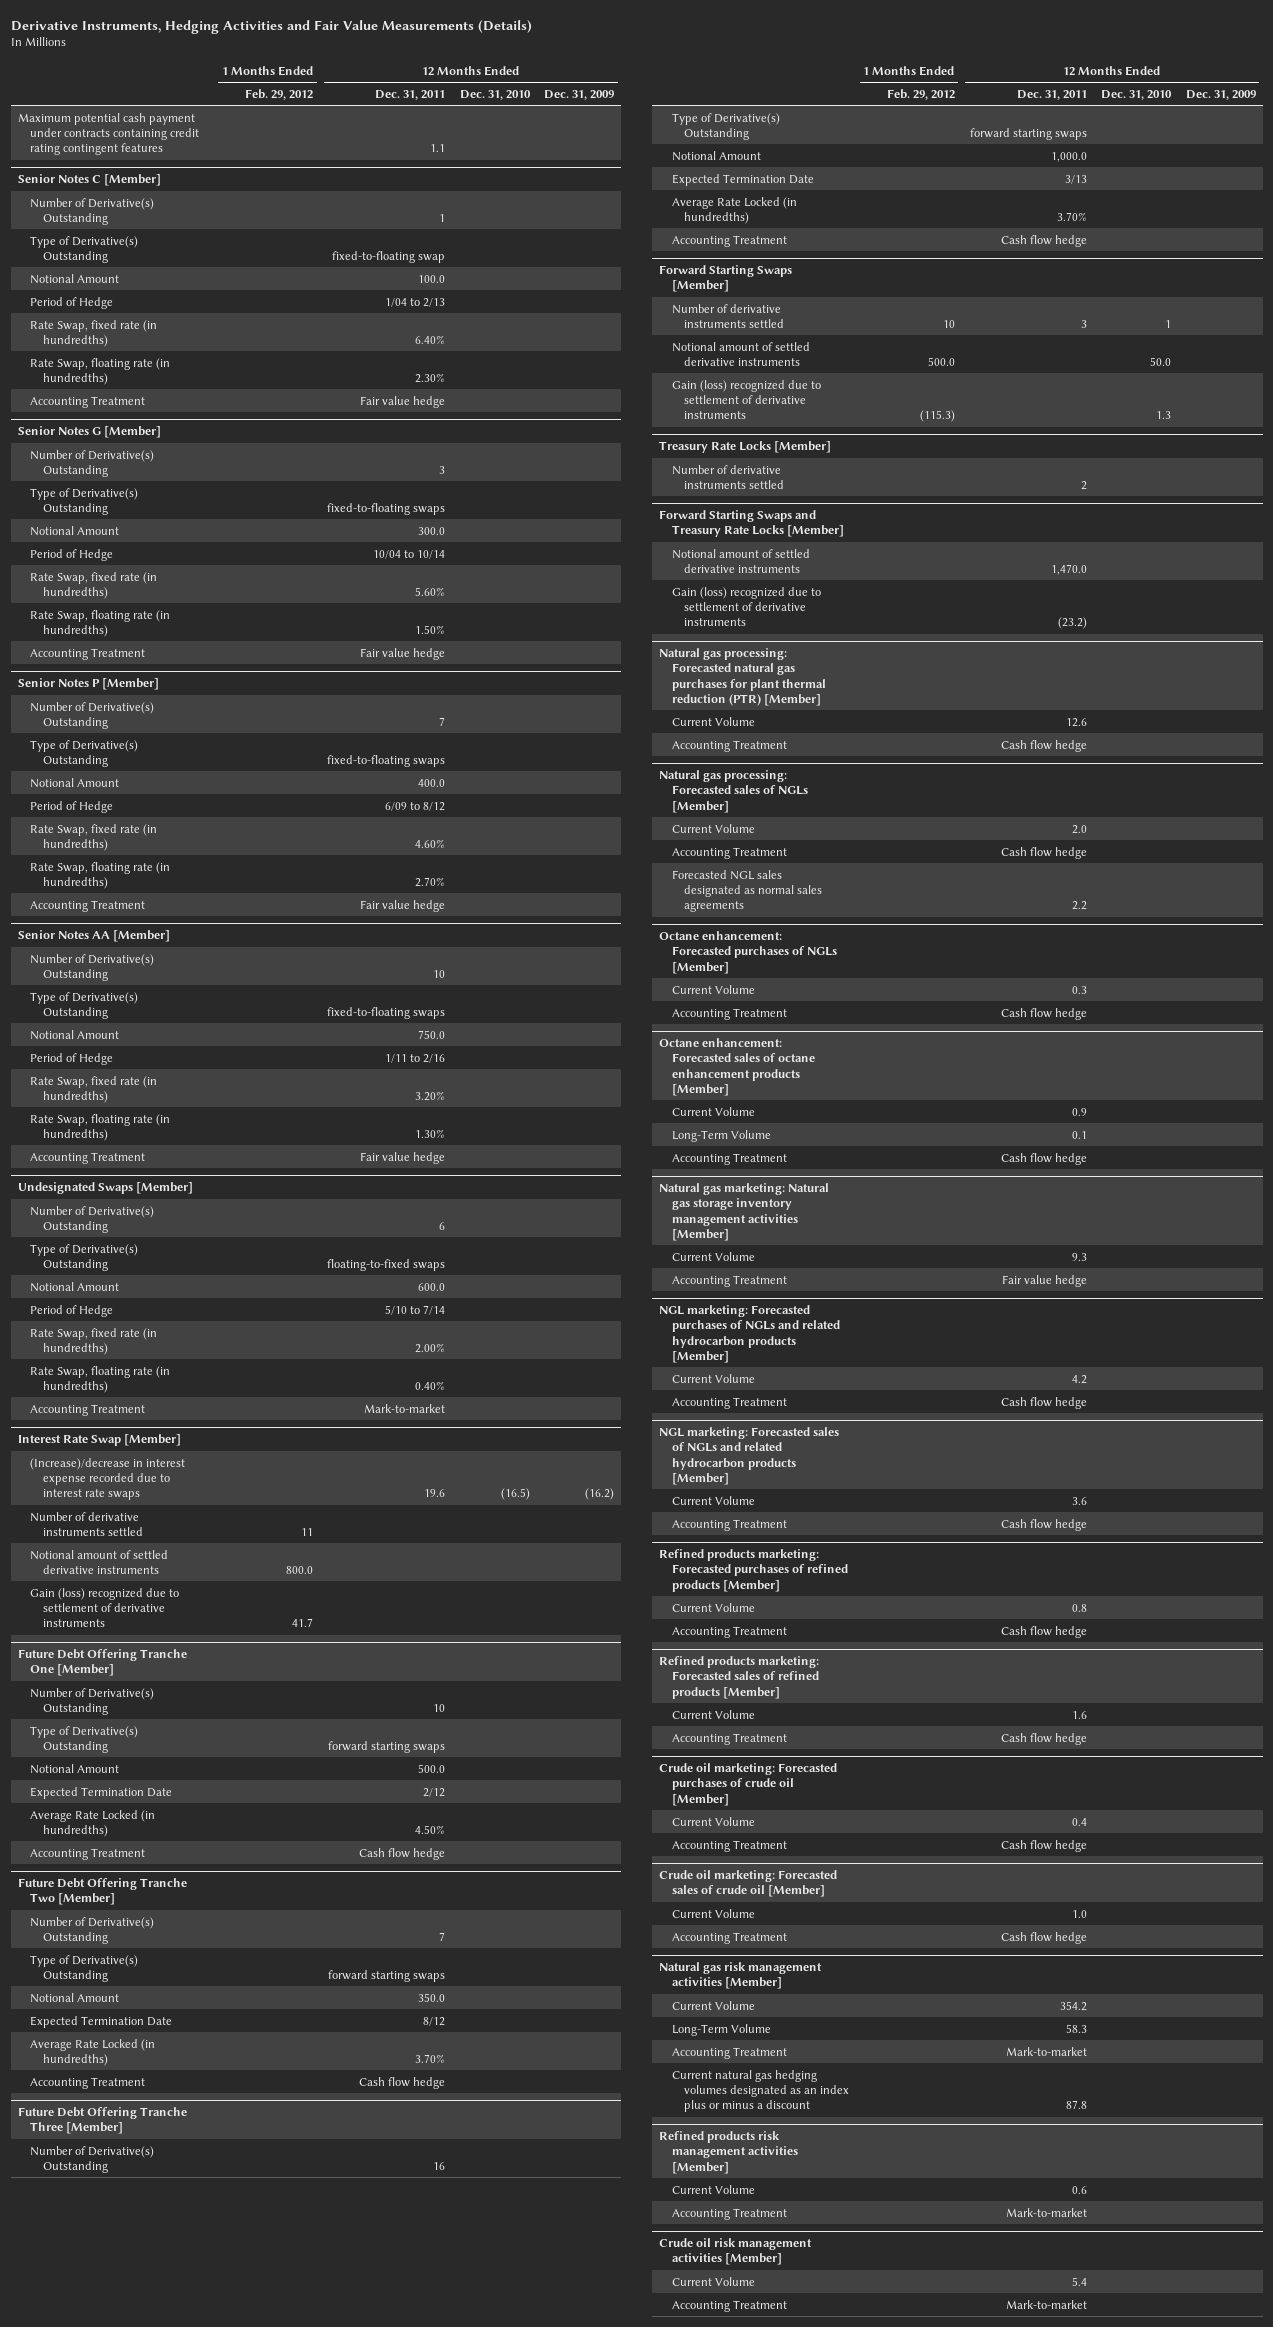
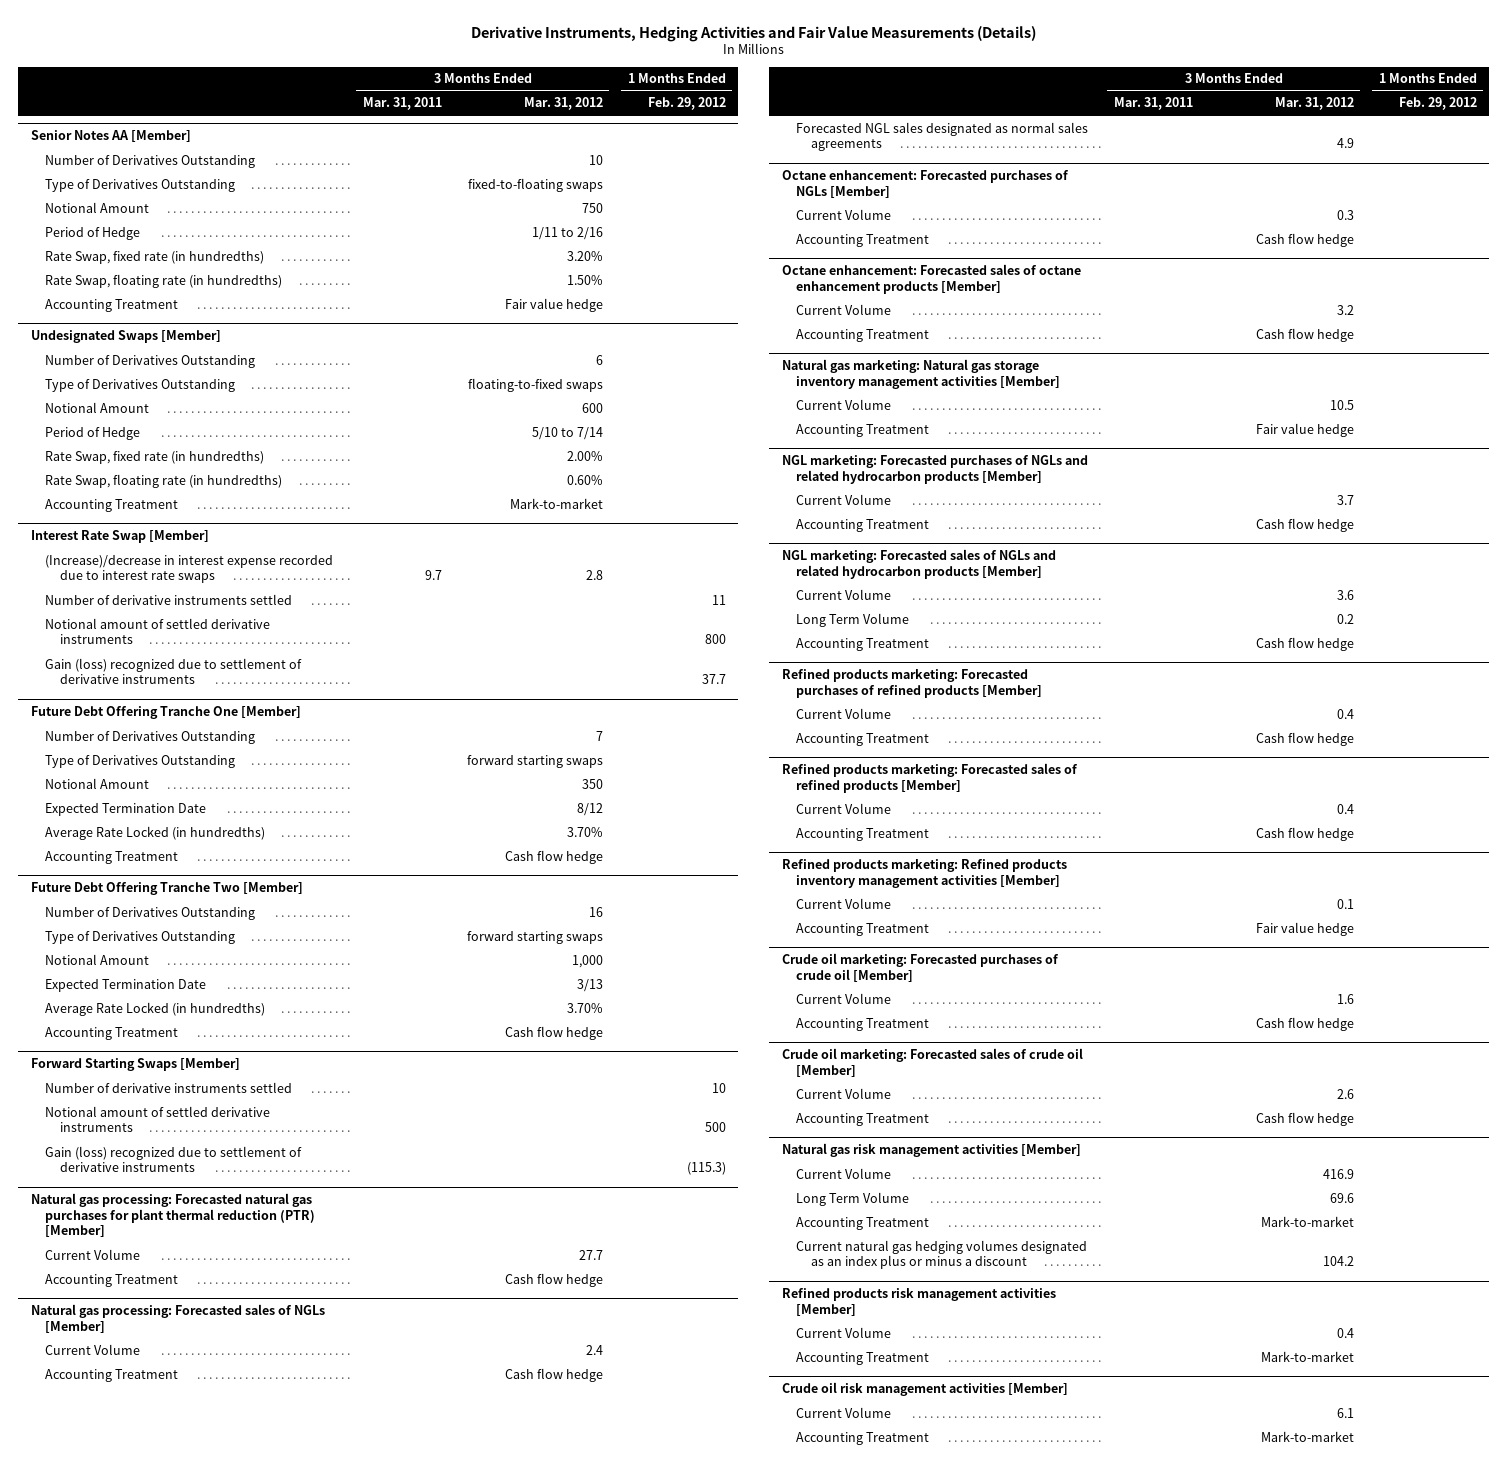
- | 1 Months Ended Feb. 29, 2012 | 12 Months Ended Dec. 31, 2011 | 12 Months Ended Dec. 31, 2010 | 12 Months Ended Dec. 31, 2009
+ | 3 Months Ended Mar. 31, 2011 | 3 Months Ended Mar. 31, 2012 | 1 Months Ended Feb. 29, 2012
- Maximum potential cash payment under contracts containing credit rating contingent features | | 1.1 | |
- Senior Notes C [Member]
- Number of Derivative(s) Outstanding | | 1 | |
- Type of Derivative(s) Outstanding | | fixed-to-floating swap | |
- Notional Amount | | 100.0 | |
- Period of Hedge | | 1/04 to 2/13 | |
- Rate Swap, fixed rate (in hundredths) | | 6.40% | |
- Rate Swap, floating rate (in hundredths) | | 2.30% | |
- Accounting Treatment | | Fair value hedge | |
- Senior Notes G [Member]
- Number of Derivative(s) Outstanding | | 3 | |
- Type of Derivative(s) Outstanding | | fixed-to-floating swaps | |
- Notional Amount | | 300.0 | |
- Period of Hedge | | 10/04 to 10/14 | |
- Rate Swap, fixed rate (in hundredths) | | 5.60% | |
- Rate Swap, floating rate (in hundredths) | | 1.50% | |
- Accounting Treatment | | Fair value hedge | |
- Senior Notes P [Member]
- Number of Derivative(s) Outstanding | | 7 | |
- Type of Derivative(s) Outstanding | | fixed-to-floating swaps | |
- Notional Amount | | 400.0 | |
- Period of Hedge | | 6/09 to 8/12 | |
- Rate Swap, fixed rate (in hundredths) | | 4.60% | |
- Rate Swap, floating rate (in hundredths) | | 2.70% | |
- Accounting Treatment | | Fair value hedge | |
@ Senior Notes AA [Member]
- Number of Derivative(s) Outstanding | | 10 | |
- Type of Derivative(s) Outstanding | | fixed-to-floating swaps | |
+ Number of Derivatives Outstanding | | 10 |
+ Type of Derivatives Outstanding | | fixed-to-floating swaps |
@ Undesignated Swaps [Member]
- Number of Derivative(s) Outstanding | | 6 | |
- Type of Derivative(s) Outstanding | | floating-to-fixed swaps | |
+ Number of Derivatives Outstanding | | 6 |
+ Type of Derivatives Outstanding | | floating-to-fixed swaps |
@ Interest Rate Swap [Member]
- Notional amount of settled derivative instruments | 800.0 | | |
- Gain (loss) recognized due to settlement of derivative instruments | 41.7 | | |
+ Notional amount of settled derivative instruments | | | 800
+ Gain (loss) recognized due to settlement of derivative instruments | | | 37.7
@ Future Debt Offering Tranche One [Member]
- Number of Derivative(s) Outstanding | | 10 | |
- Type of Derivative(s) Outstanding | | forward starting swaps | |
+ Number of Derivatives Outstanding | | 7 |
+ Type of Derivatives Outstanding | | forward starting swaps |
@ Future Debt Offering Tranche Two [Member]
- Number of Derivative(s) Outstanding | | 7 | |
- Type of Derivative(s) Outstanding | | forward starting swaps | |
+ Number of Derivatives Outstanding | | 16 |
+ Type of Derivatives Outstanding | | forward starting swaps |
- Future Debt Offering Tranche Three [Member]
- Number of Derivative(s) Outstanding | | 16 | |
- Type of Derivative(s) Outstanding | | forward starting swaps | |
- Notional Amount | | 1,000.0 | |
- Expected Termination Date | | 3/13 | |
- Average Rate Locked (in hundredths) | | 3.70% | |
- Accounting Treatment | | Cash flow hedge | |
@ Forward Starting Swaps [Member]
- Notional amount of settled derivative instruments | 500.0 | | 50.0 |
+ Notional amount of settled derivative instruments | | | 500
- Treasury Rate Locks [Member]
- Number of derivative instruments settled | | 2 | |
- Forward Starting Swaps and Treasury Rate Locks [Member]
- Notional amount of settled derivative instruments | | 1,470.0 | |
- Gain (loss) recognized due to settlement of derivative instruments | | (23.2) | |
@ Octane enhancement: Forecasted sales of octane enhancement products [Member]
- Long-Term Volume | | 0.1 | |
@ NGL marketing: Forecasted sales of NGLs and related hydrocarbon products [Member]
+ Long Term Volume | | 0.2 |
+ Refined products marketing: Refined products inventory management activities [Member]
+ Current Volume | | 0.1 |
+ Accounting Treatment | | Fair value hedge |
@ Natural gas risk management activities [Member]
- Long-Term Volume | | 58.3 | |
+ Long Term Volume | | 69.6 |

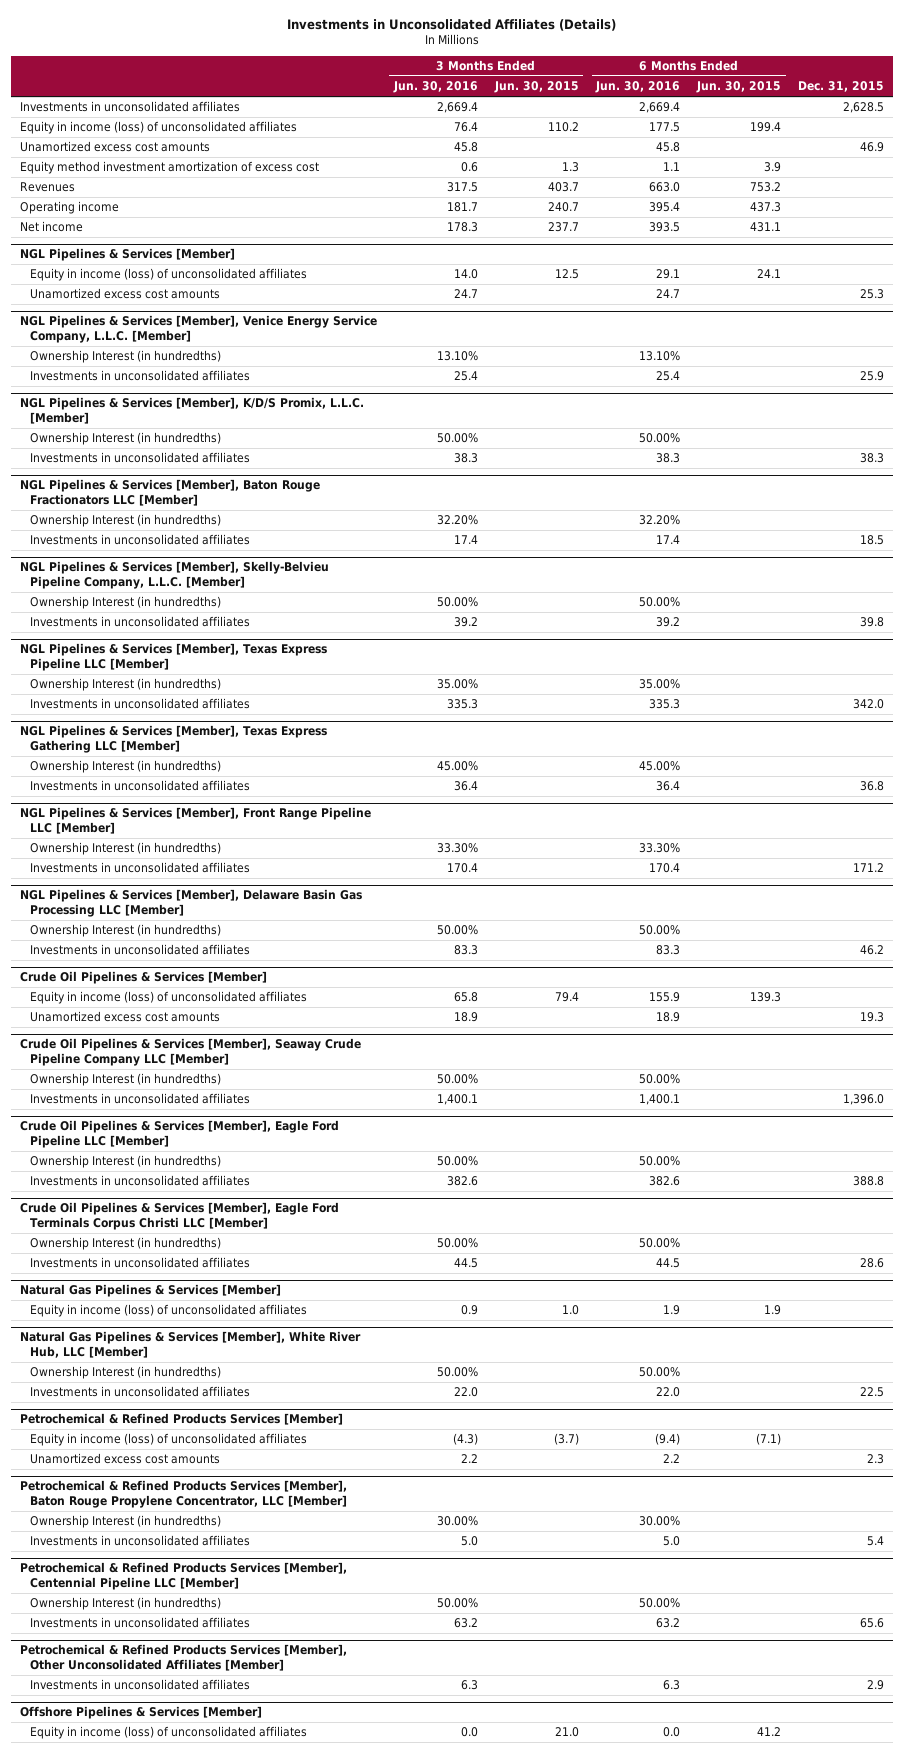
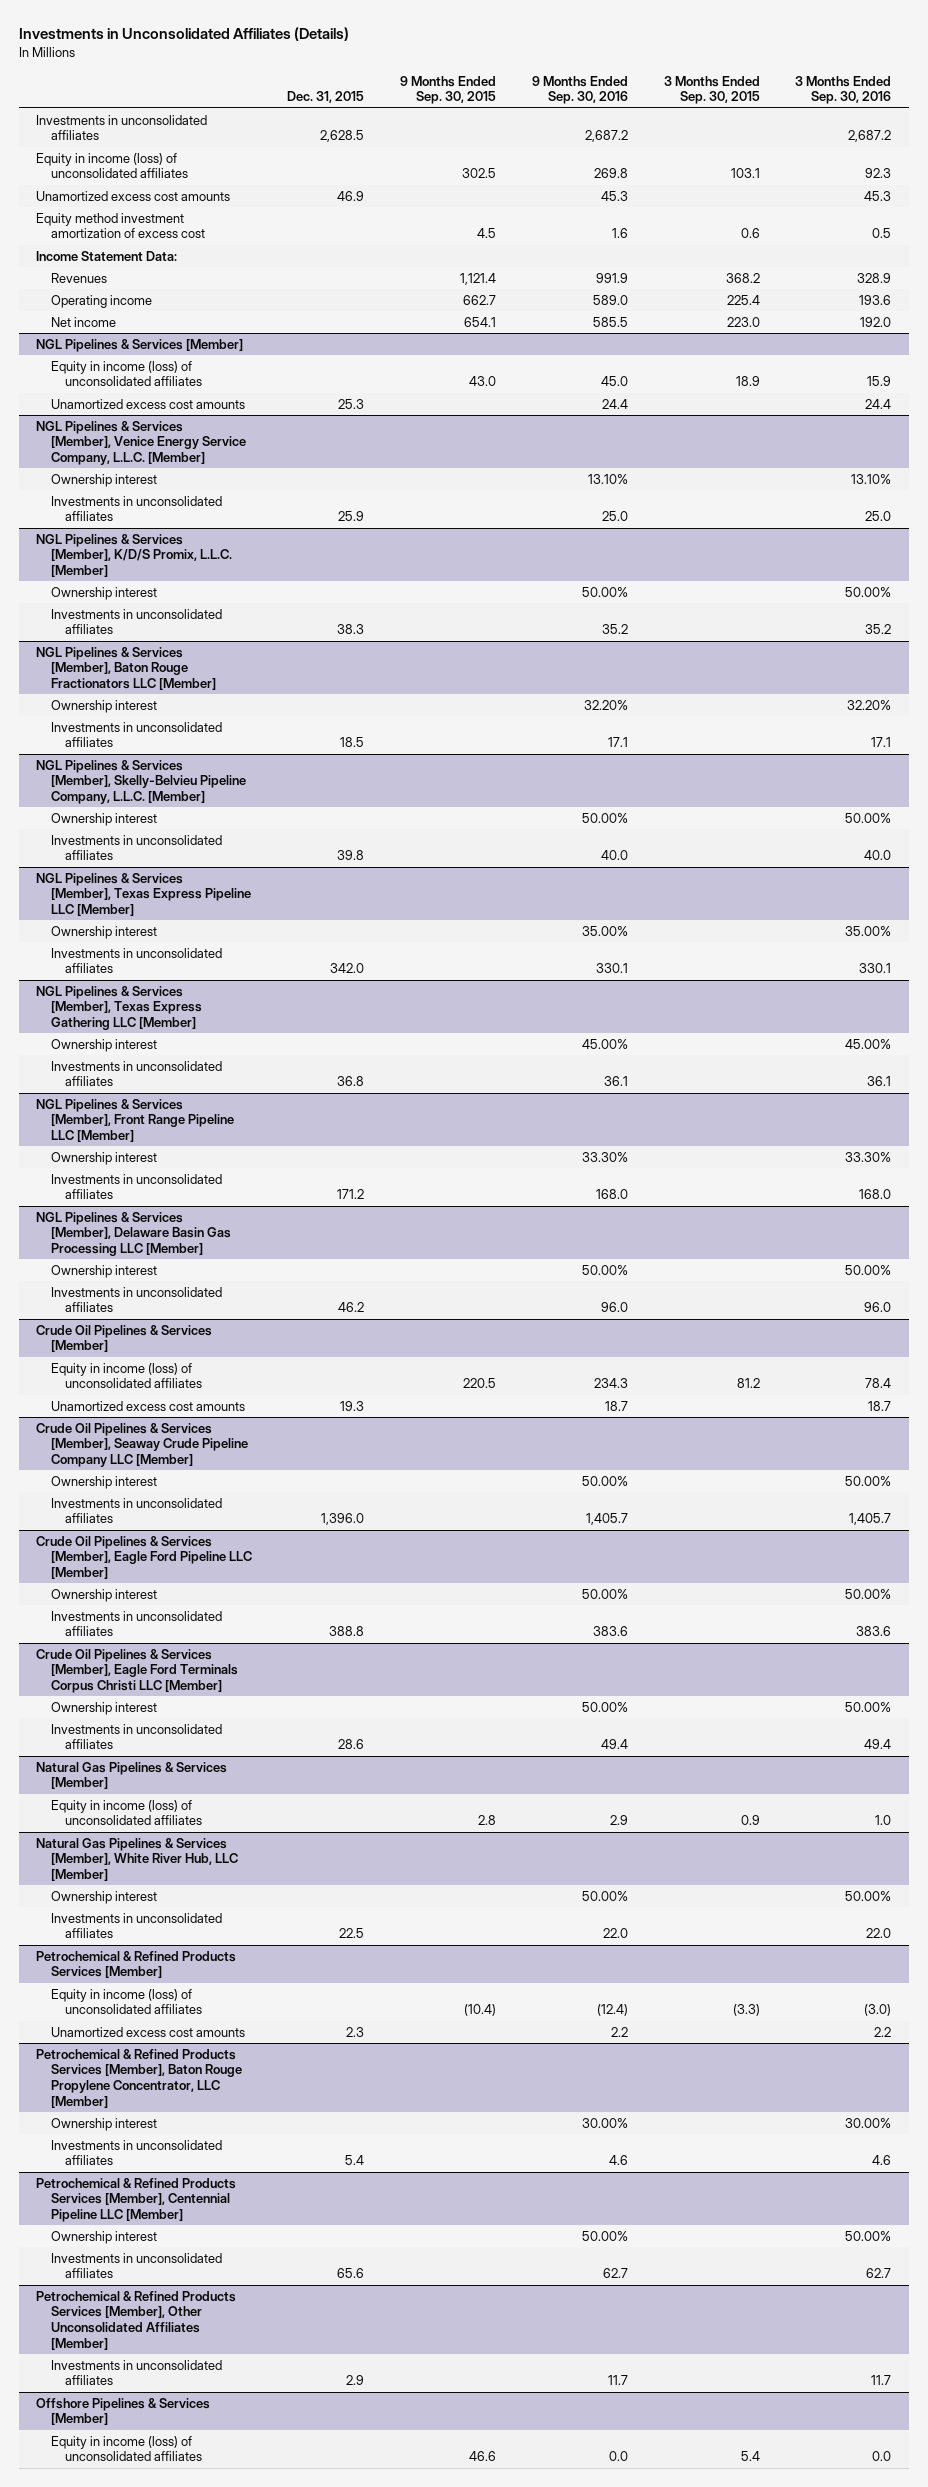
- | 3 Months Ended Jun. 30, 2016 | 3 Months Ended Jun. 30, 2015 | 6 Months Ended Jun. 30, 2016 | 6 Months Ended Jun. 30, 2015 | Dec. 31, 2015
+ | Dec. 31, 2015 | 9 Months Ended Sep. 30, 2015 | 9 Months Ended Sep. 30, 2016 | 3 Months Ended Sep. 30, 2015 | 3 Months Ended Sep. 30, 2016
+ Income Statement Data:
@ NGL Pipelines & Services [Member], Venice Energy Service Company, L.L.C. [Member]
- Ownership Interest (in hundredths) | 13.10% | | 13.10% | |
+ Ownership interest | | | 13.10% | | 13.10%
@ NGL Pipelines & Services [Member], K/D/S Promix, L.L.C. [Member]
- Ownership Interest (in hundredths) | 50.00% | | 50.00% | |
+ Ownership interest | | | 50.00% | | 50.00%
@ NGL Pipelines & Services [Member], Baton Rouge Fractionators LLC [Member]
- Ownership Interest (in hundredths) | 32.20% | | 32.20% | |
+ Ownership interest | | | 32.20% | | 32.20%
@ NGL Pipelines & Services [Member], Skelly-Belvieu Pipeline Company, L.L.C. [Member]
- Ownership Interest (in hundredths) | 50.00% | | 50.00% | |
+ Ownership interest | | | 50.00% | | 50.00%
@ NGL Pipelines & Services [Member], Texas Express Pipeline LLC [Member]
- Ownership Interest (in hundredths) | 35.00% | | 35.00% | |
+ Ownership interest | | | 35.00% | | 35.00%
@ NGL Pipelines & Services [Member], Texas Express Gathering LLC [Member]
- Ownership Interest (in hundredths) | 45.00% | | 45.00% | |
+ Ownership interest | | | 45.00% | | 45.00%
@ NGL Pipelines & Services [Member], Front Range Pipeline LLC [Member]
- Ownership Interest (in hundredths) | 33.30% | | 33.30% | |
+ Ownership interest | | | 33.30% | | 33.30%
@ NGL Pipelines & Services [Member], Delaware Basin Gas Processing LLC [Member]
- Ownership Interest (in hundredths) | 50.00% | | 50.00% | |
+ Ownership interest | | | 50.00% | | 50.00%
@ Crude Oil Pipelines & Services [Member], Seaway Crude Pipeline Company LLC [Member]
- Ownership Interest (in hundredths) | 50.00% | | 50.00% | |
+ Ownership interest | | | 50.00% | | 50.00%
@ Crude Oil Pipelines & Services [Member], Eagle Ford Pipeline LLC [Member]
- Ownership Interest (in hundredths) | 50.00% | | 50.00% | |
+ Ownership interest | | | 50.00% | | 50.00%
@ Crude Oil Pipelines & Services [Member], Eagle Ford Terminals Corpus Christi LLC [Member]
- Ownership Interest (in hundredths) | 50.00% | | 50.00% | |
+ Ownership interest | | | 50.00% | | 50.00%
@ Natural Gas Pipelines & Services [Member], White River Hub, LLC [Member]
- Ownership Interest (in hundredths) | 50.00% | | 50.00% | |
+ Ownership interest | | | 50.00% | | 50.00%
@ Petrochemical & Refined Products Services [Member], Baton Rouge Propylene Concentrator, LLC [Member]
- Ownership Interest (in hundredths) | 30.00% | | 30.00% | |
+ Ownership interest | | | 30.00% | | 30.00%
@ Petrochemical & Refined Products Services [Member], Centennial Pipeline LLC [Member]
- Ownership Interest (in hundredths) | 50.00% | | 50.00% | |
+ Ownership interest | | | 50.00% | | 50.00%

